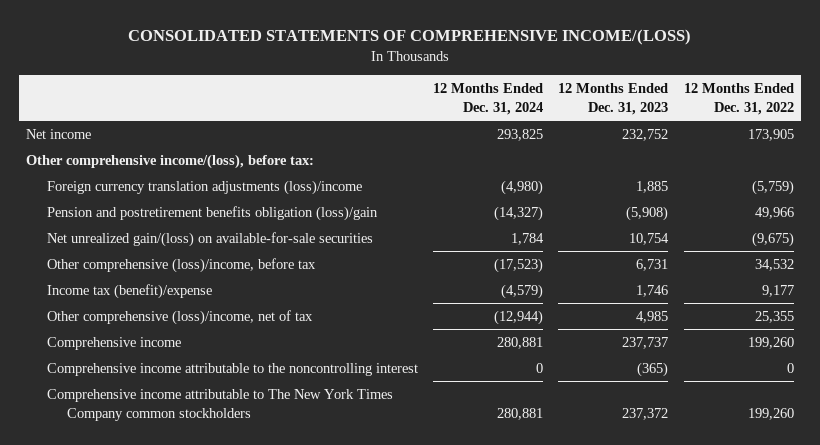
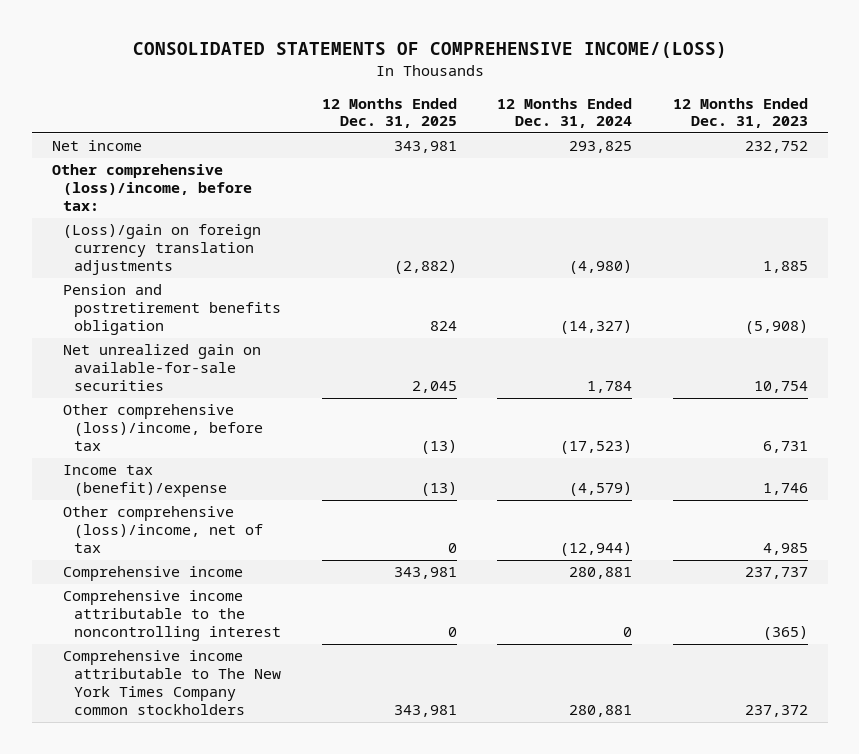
- | 12 Months Ended Dec. 31, 2024 | 12 Months Ended Dec. 31, 2023 | 12 Months Ended Dec. 31, 2022
+ | 12 Months Ended Dec. 31, 2025 | 12 Months Ended Dec. 31, 2024 | 12 Months Ended Dec. 31, 2023
- Other comprehensive income/(loss), before tax:
- Foreign currency translation adjustments (loss)/income | (4,980) | 1,885 | (5,759)
- Pension and postretirement benefits obligation (loss)/gain | (14,327) | (5,908) | 49,966
- Net unrealized gain/(loss) on available-for-sale securities | 1,784 | 10,754 | (9,675)
+ Other comprehensive (loss)/income, before tax:
+ (Loss)/gain on foreign currency translation adjustments | (2,882) | (4,980) | 1,885
+ Pension and postretirement benefits obligation | 824 | (14,327) | (5,908)
+ Net unrealized gain on available-for-sale securities | 2,045 | 1,784 | 10,754

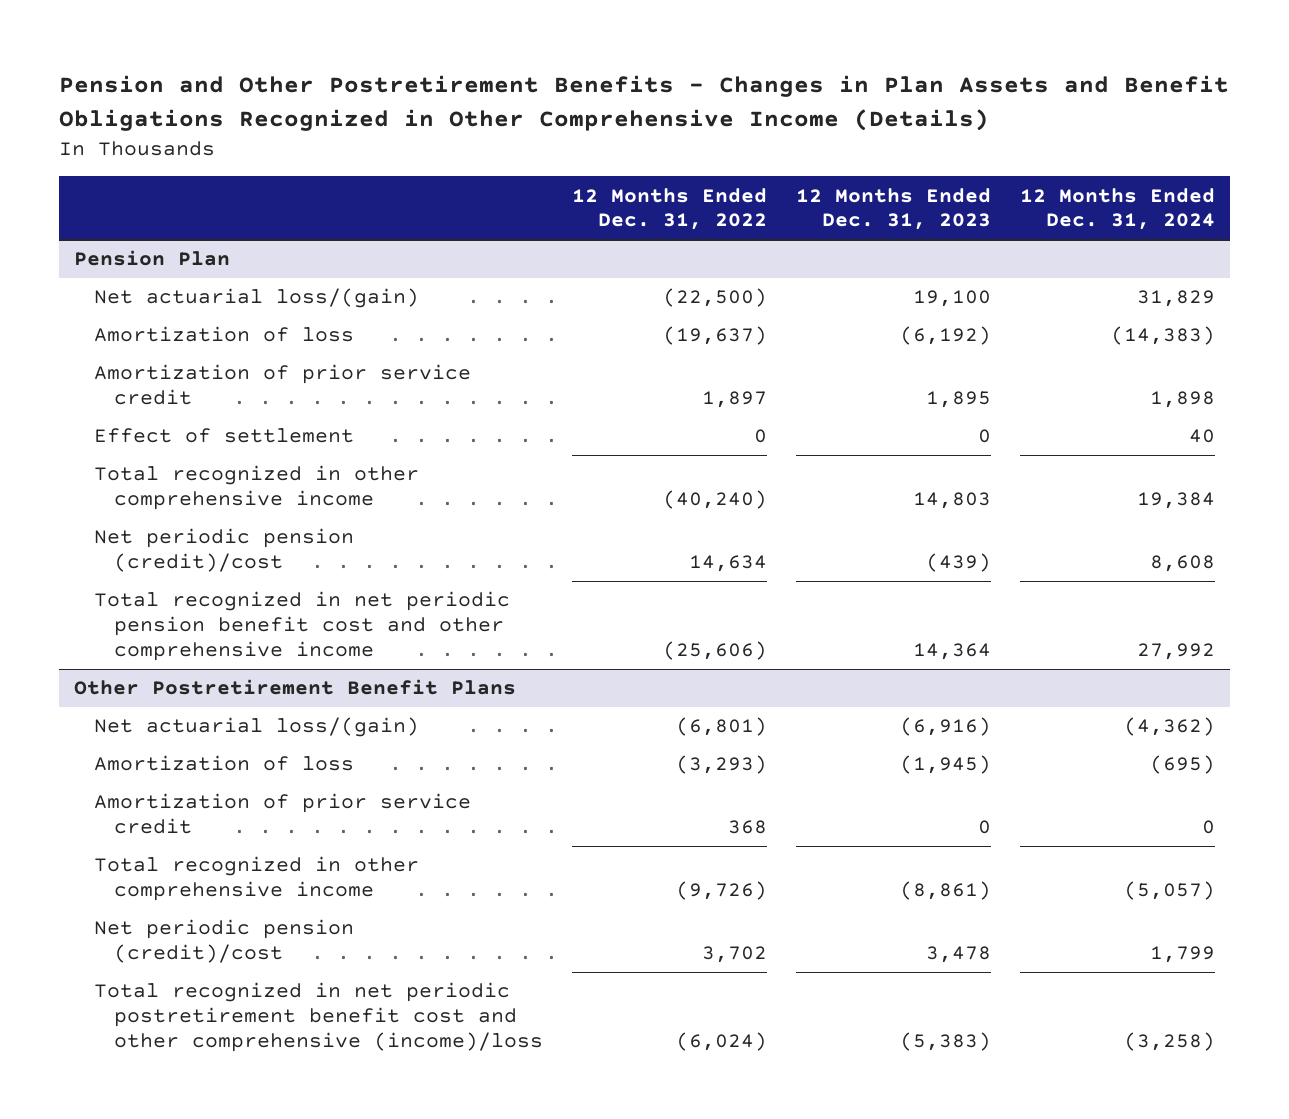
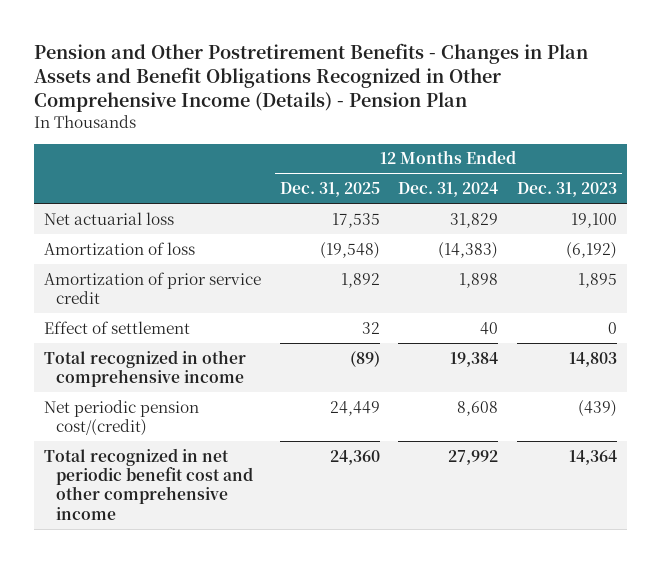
- Pension and Other Postretirement Benefits - Changes in Plan Assets and Benefit Obligations Recognized in Other Comprehensive Income (Details)
+ Pension and Other Postretirement Benefits - Changes in Plan Assets and Benefit Obligations Recognized in Other Comprehensive Income (Details) - Pension Plan
- | 12 Months Ended Dec. 31, 2022 | 12 Months Ended Dec. 31, 2023 | 12 Months Ended Dec. 31, 2024
+ | 12 Months Ended Dec. 31, 2025 | 12 Months Ended Dec. 31, 2024 | 12 Months Ended Dec. 31, 2023
- Pension Plan
- Net actuarial loss/(gain) | (22,500) | 19,100 | 31,829
+ Net actuarial loss | 17,535 | 31,829 | 19,100
- Net periodic pension (credit)/cost | 14,634 | (439) | 8,608
- Total recognized in net periodic pension benefit cost and other comprehensive income | (25,606) | 14,364 | 27,992
- Other Postretirement Benefit Plans
- Net actuarial loss/(gain) | (6,801) | (6,916) | (4,362)
- Amortization of loss | (3,293) | (1,945) | (695)
- Amortization of prior service credit | 368 | 0 | 0
- Total recognized in other comprehensive income | (9,726) | (8,861) | (5,057)
- Net periodic pension (credit)/cost | 3,702 | 3,478 | 1,799
- Total recognized in net periodic postretirement benefit cost and other comprehensive (income)/loss | (6,024) | (5,383) | (3,258)
+ Net periodic pension cost/(credit) | 24,449 | 8,608 | (439)
+ Total recognized in net periodic benefit cost and other comprehensive income | 24,360 | 27,992 | 14,364

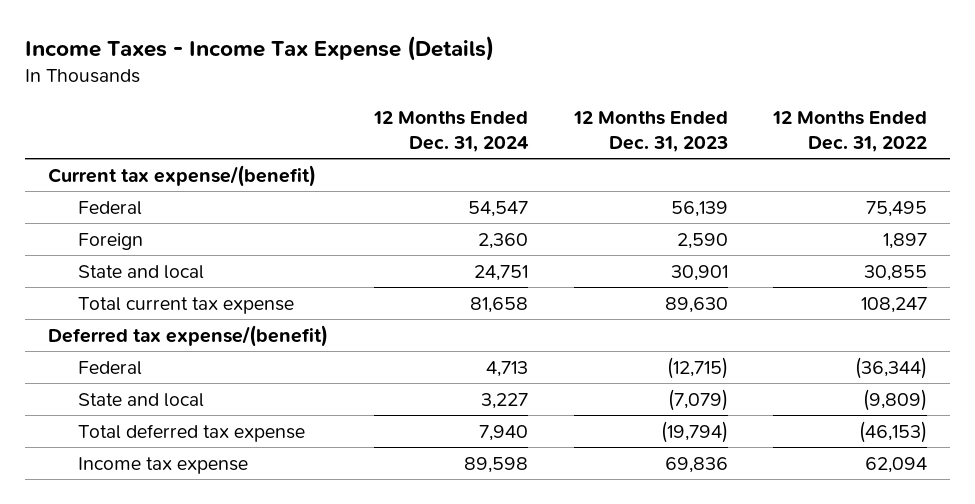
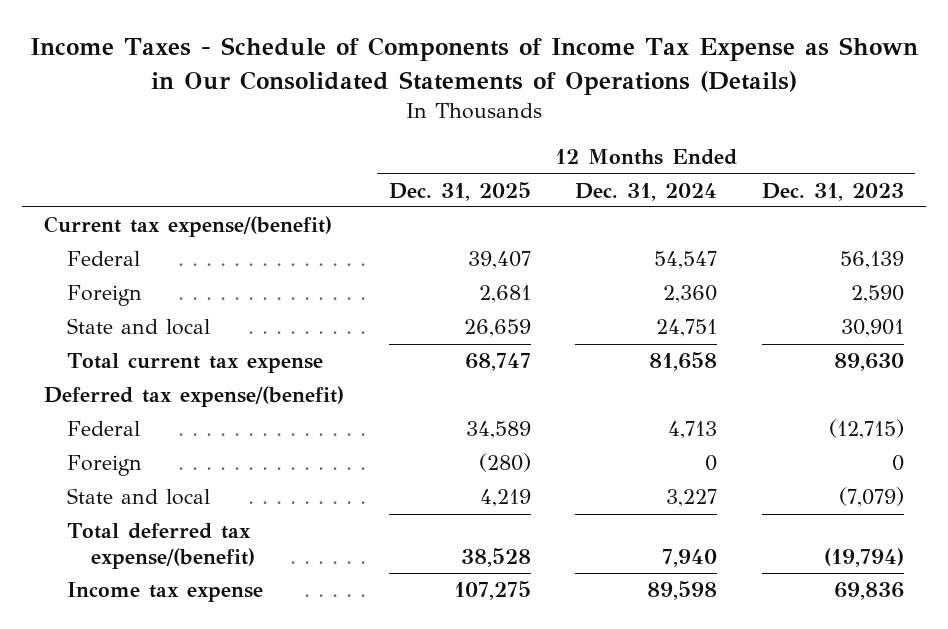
- Income Taxes - Income Tax Expense (Details)
+ Income Taxes - Schedule of Components of Income Tax Expense as Shown in Our Consolidated Statements of Operations (Details)
- | 12 Months Ended Dec. 31, 2024 | 12 Months Ended Dec. 31, 2023 | 12 Months Ended Dec. 31, 2022
+ | 12 Months Ended Dec. 31, 2025 | 12 Months Ended Dec. 31, 2024 | 12 Months Ended Dec. 31, 2023
+ Foreign | (280) | 0 | 0
- Total deferred tax expense | 7,940 | (19,794) | (46,153)
+ Total deferred tax expense/(benefit) | 38,528 | 7,940 | (19,794)

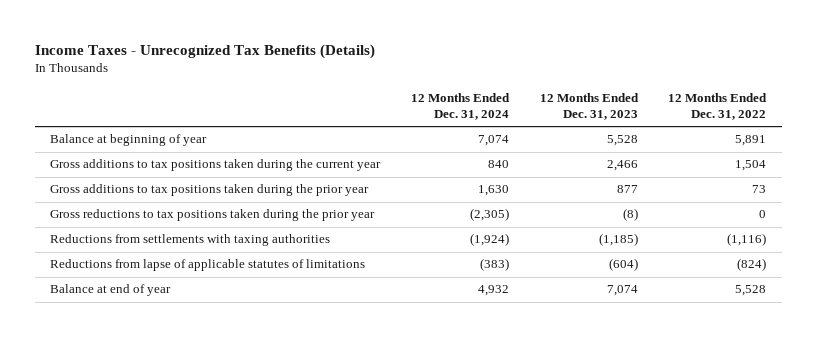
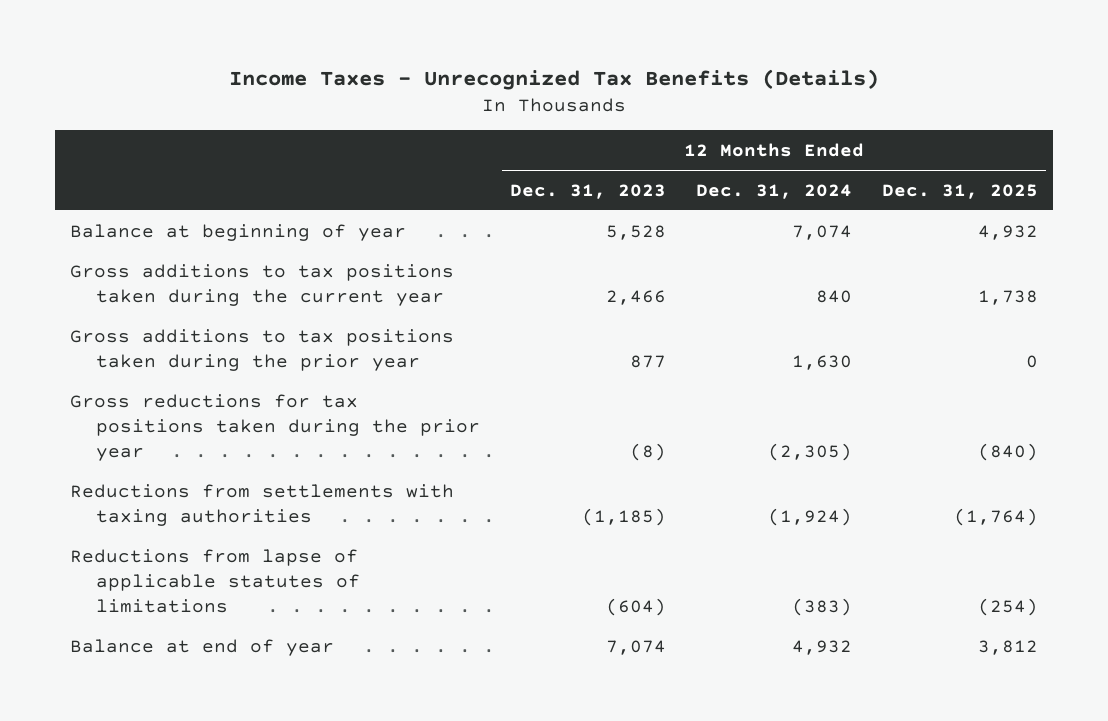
- | 12 Months Ended Dec. 31, 2024 | 12 Months Ended Dec. 31, 2023 | 12 Months Ended Dec. 31, 2022
+ | 12 Months Ended Dec. 31, 2023 | 12 Months Ended Dec. 31, 2024 | 12 Months Ended Dec. 31, 2025
- Gross reductions to tax positions taken during the prior year | (2,305) | (8) | 0
+ Gross reductions for tax positions taken during the prior year | (8) | (2,305) | (840)

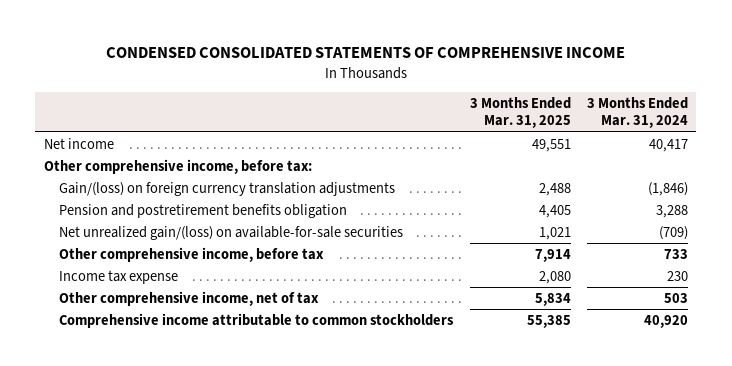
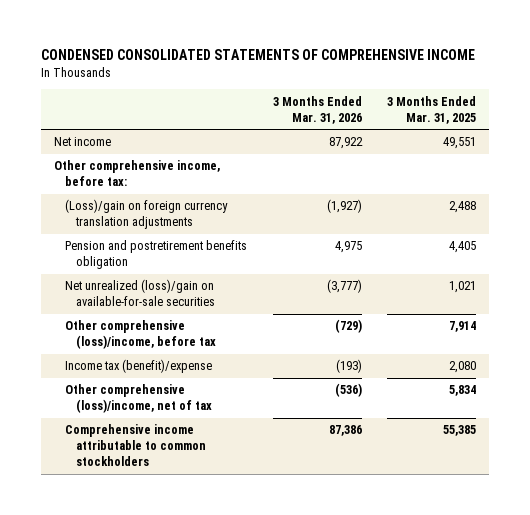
- | 3 Months Ended Mar. 31, 2025 | 3 Months Ended Mar. 31, 2024
+ | 3 Months Ended Mar. 31, 2026 | 3 Months Ended Mar. 31, 2025
- Gain/(loss) on foreign currency translation adjustments | 2,488 | (1,846)
+ (Loss)/gain on foreign currency translation adjustments | (1,927) | 2,488
- Net unrealized gain/(loss) on available-for-sale securities | 1,021 | (709)
- Other comprehensive income, before tax | 7,914 | 733
- Income tax expense | 2,080 | 230
- Other comprehensive income, net of tax | 5,834 | 503
+ Net unrealized (loss)/gain on available-for-sale securities | (3,777) | 1,021
+ Other comprehensive (loss)/income, before tax | (729) | 7,914
+ Income tax (benefit)/expense | (193) | 2,080
+ Other comprehensive (loss)/income, net of tax | (536) | 5,834

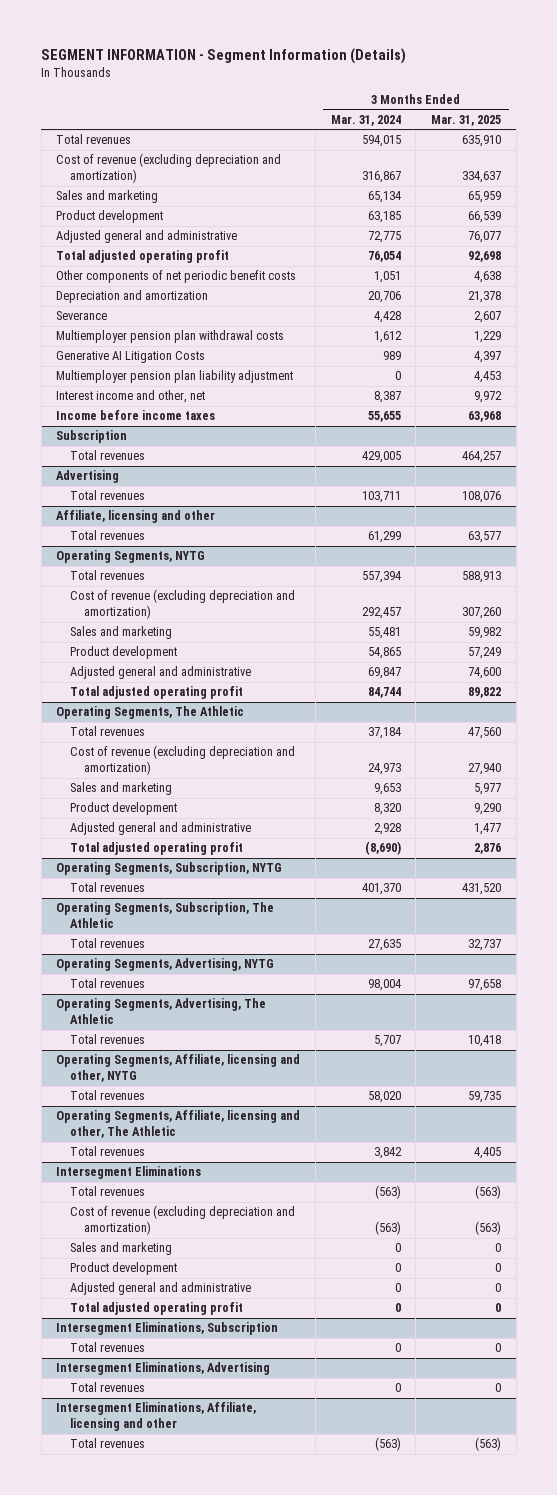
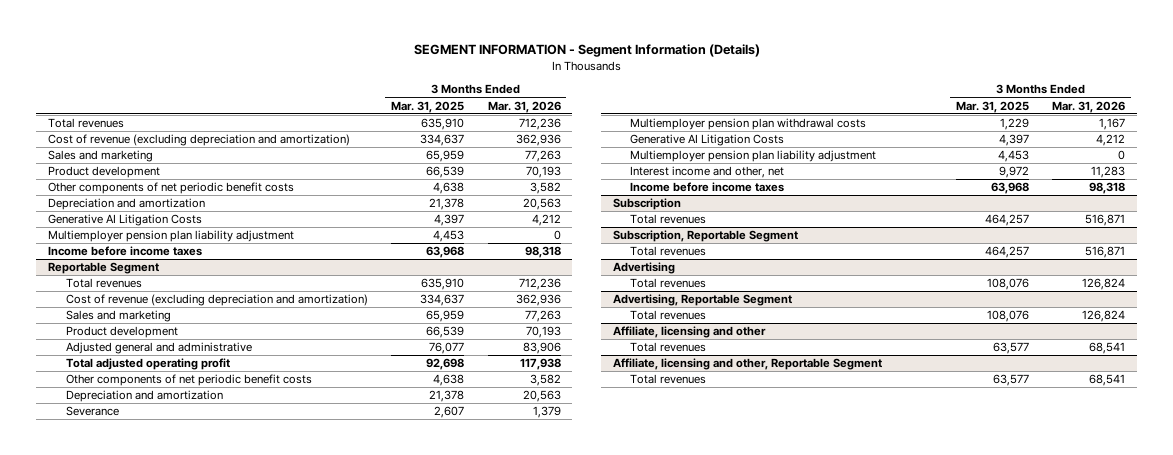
- | 3 Months Ended Mar. 31, 2024 | 3 Months Ended Mar. 31, 2025
+ | 3 Months Ended Mar. 31, 2025 | 3 Months Ended Mar. 31, 2026
+ Other components of net periodic benefit costs | 4,638 | 3,582
+ Depreciation and amortization | 21,378 | 20,563
+ Generative AI Litigation Costs | 4,397 | 4,212
+ Multiemployer pension plan liability adjustment | 4,453 | 0
+ Income before income taxes | 63,968 | 98,318
+ Reportable Segment
+ Total revenues | 635,910 | 712,236
+ Cost of revenue (excluding depreciation and amortization) | 334,637 | 362,936
+ Sales and marketing | 65,959 | 77,263
+ Product development | 66,539 | 70,193
+ Subscription, Reportable Segment
+ Total revenues | 464,257 | 516,871
+ Advertising, Reportable Segment
+ Total revenues | 108,076 | 126,824
- Operating Segments, NYTG
- Total revenues | 557,394 | 588,913
- Cost of revenue (excluding depreciation and amortization) | 292,457 | 307,260
- Sales and marketing | 55,481 | 59,982
- Product development | 54,865 | 57,249
- Adjusted general and administrative | 69,847 | 74,600
- Total adjusted operating profit | 84,744 | 89,822
- Operating Segments, The Athletic
- Total revenues | 37,184 | 47,560
- Cost of revenue (excluding depreciation and amortization) | 24,973 | 27,940
- Sales and marketing | 9,653 | 5,977
- Product development | 8,320 | 9,290
- Adjusted general and administrative | 2,928 | 1,477
- Total adjusted operating profit | (8,690) | 2,876
- Operating Segments, Subscription, NYTG
- Total revenues | 401,370 | 431,520
- Operating Segments, Subscription, The Athletic
- Total revenues | 27,635 | 32,737
- Operating Segments, Advertising, NYTG
- Total revenues | 98,004 | 97,658
- Operating Segments, Advertising, The Athletic
- Total revenues | 5,707 | 10,418
- Operating Segments, Affiliate, licensing and other, NYTG
- Total revenues | 58,020 | 59,735
- Operating Segments, Affiliate, licensing and other, The Athletic
- Total revenues | 3,842 | 4,405
- Intersegment Eliminations
- Total revenues | (563) | (563)
- Cost of revenue (excluding depreciation and amortization) | (563) | (563)
- Sales and marketing | 0 | 0
- Product development | 0 | 0
- Adjusted general and administrative | 0 | 0
- Total adjusted operating profit | 0 | 0
- Intersegment Eliminations, Subscription
- Total revenues | 0 | 0
- Intersegment Eliminations, Advertising
- Total revenues | 0 | 0
- Intersegment Eliminations, Affiliate, licensing and other
- Total revenues | (563) | (563)
+ Affiliate, licensing and other, Reportable Segment
+ Total revenues | 63,577 | 68,541

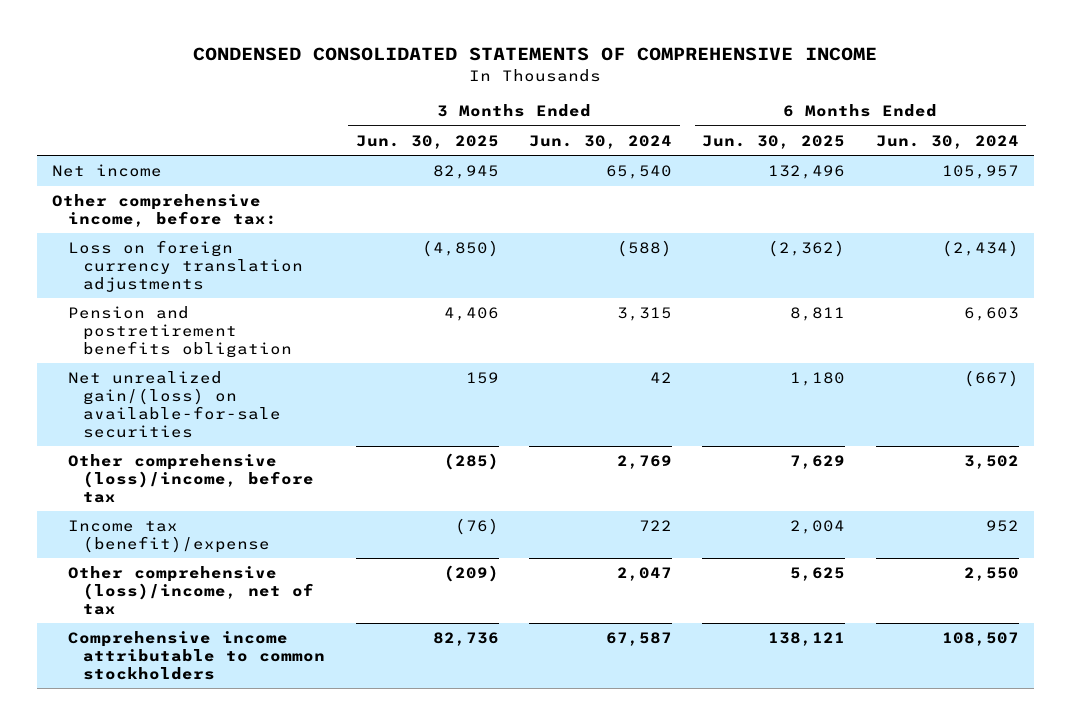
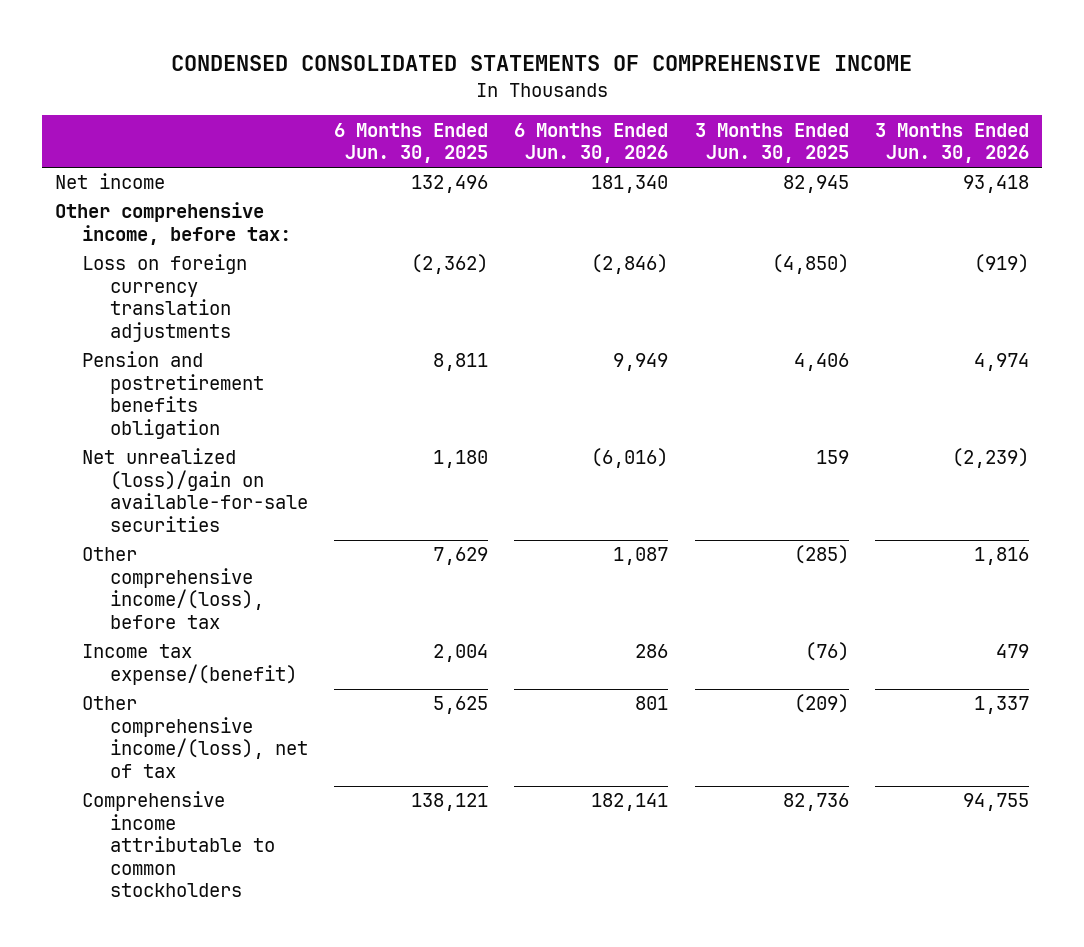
- | 3 Months Ended Jun. 30, 2025 | 3 Months Ended Jun. 30, 2024 | 6 Months Ended Jun. 30, 2025 | 6 Months Ended Jun. 30, 2024
+ | 6 Months Ended Jun. 30, 2025 | 6 Months Ended Jun. 30, 2026 | 3 Months Ended Jun. 30, 2025 | 3 Months Ended Jun. 30, 2026
- Net unrealized gain/(loss) on available-for-sale securities | 159 | 42 | 1,180 | (667)
- Other comprehensive (loss)/income, before tax | (285) | 2,769 | 7,629 | 3,502
- Income tax (benefit)/expense | (76) | 722 | 2,004 | 952
- Other comprehensive (loss)/income, net of tax | (209) | 2,047 | 5,625 | 2,550
+ Net unrealized (loss)/gain on available-for-sale securities | 1,180 | (6,016) | 159 | (2,239)
+ Other comprehensive income/(loss), before tax | 7,629 | 1,087 | (285) | 1,816
+ Income tax expense/(benefit) | 2,004 | 286 | (76) | 479
+ Other comprehensive income/(loss), net of tax | 5,625 | 801 | (209) | 1,337

